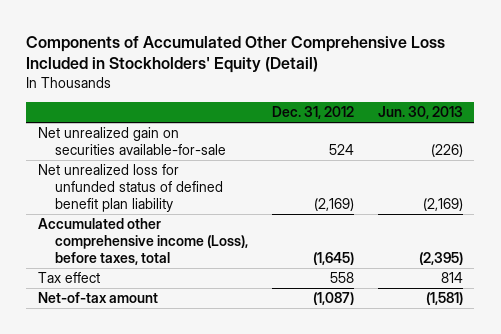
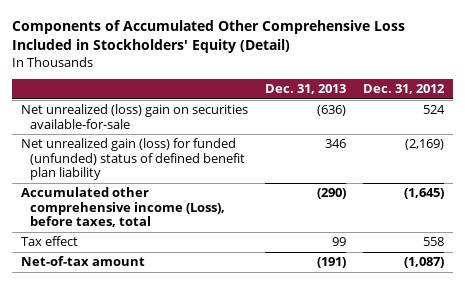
- | Dec. 31, 2012 | Jun. 30, 2013
+ | Dec. 31, 2013 | Dec. 31, 2012
- Net unrealized gain on securities available-for-sale | 524 | (226)
- Net unrealized loss for unfunded status of defined benefit plan liability | (2,169) | (2,169)
+ Net unrealized (loss) gain on securities available-for-sale | (636) | 524
+ Net unrealized gain (loss) for funded (unfunded) status of defined benefit plan liability | 346 | (2,169)

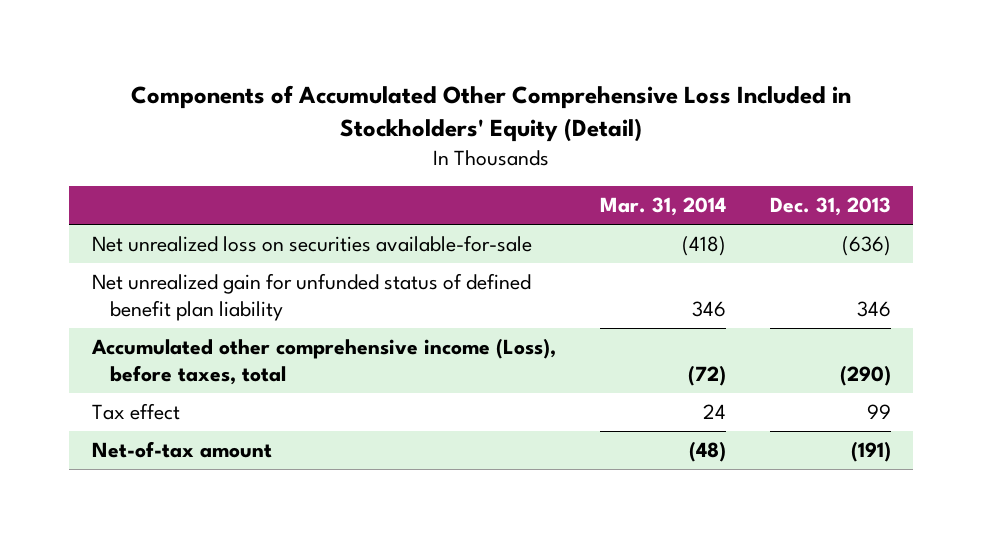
- | Dec. 31, 2013 | Dec. 31, 2012
+ | Mar. 31, 2014 | Dec. 31, 2013
- Net unrealized (loss) gain on securities available-for-sale | (636) | 524
- Net unrealized gain (loss) for funded (unfunded) status of defined benefit plan liability | 346 | (2,169)
+ Net unrealized loss on securities available-for-sale | (418) | (636)
+ Net unrealized gain for unfunded status of defined benefit plan liability | 346 | 346

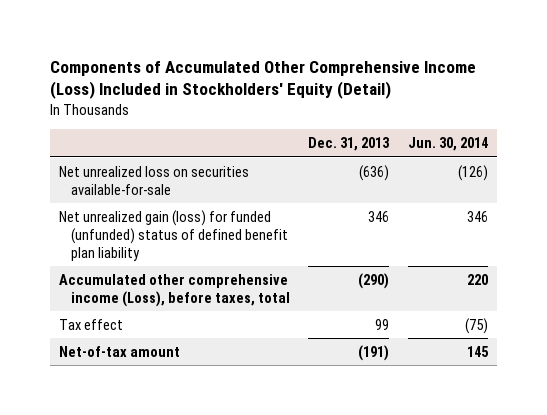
- Components of Accumulated Other Comprehensive Loss Included in Stockholders' Equity (Detail)
+ Components of Accumulated Other Comprehensive Income (Loss) Included in Stockholders' Equity (Detail)
- | Mar. 31, 2014 | Dec. 31, 2013
+ | Dec. 31, 2013 | Jun. 30, 2014
- Net unrealized gain for unfunded status of defined benefit plan liability | 346 | 346
+ Net unrealized gain (loss) for funded (unfunded) status of defined benefit plan liability | 346 | 346

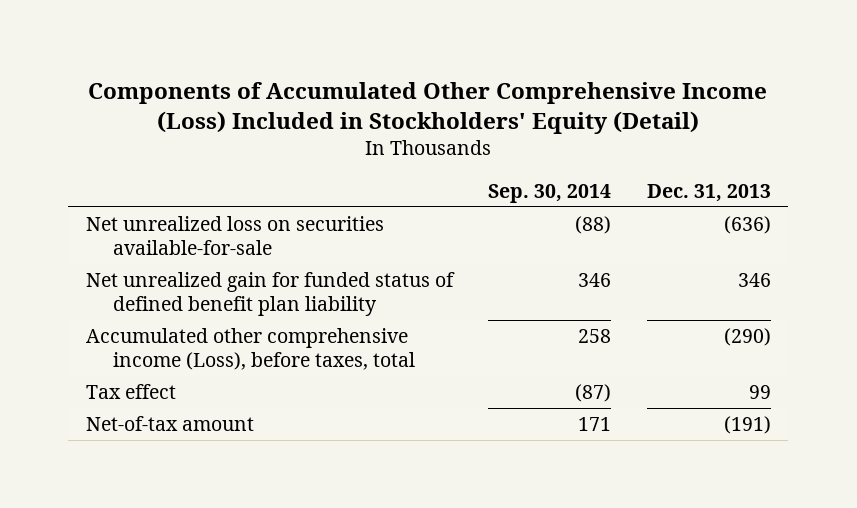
- | Dec. 31, 2013 | Jun. 30, 2014
+ | Sep. 30, 2014 | Dec. 31, 2013
- Net unrealized gain (loss) for funded (unfunded) status of defined benefit plan liability | 346 | 346
+ Net unrealized gain for funded status of defined benefit plan liability | 346 | 346

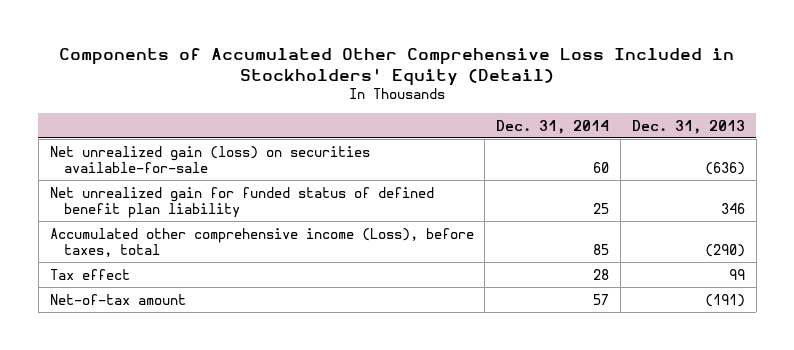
- Components of Accumulated Other Comprehensive Income (Loss) Included in Stockholders' Equity (Detail)
+ Components of Accumulated Other Comprehensive Loss Included in Stockholders' Equity (Detail)
- | Sep. 30, 2014 | Dec. 31, 2013
+ | Dec. 31, 2014 | Dec. 31, 2013
- Net unrealized loss on securities available-for-sale | (88) | (636)
+ Net unrealized gain (loss) on securities available-for-sale | 60 | (636)

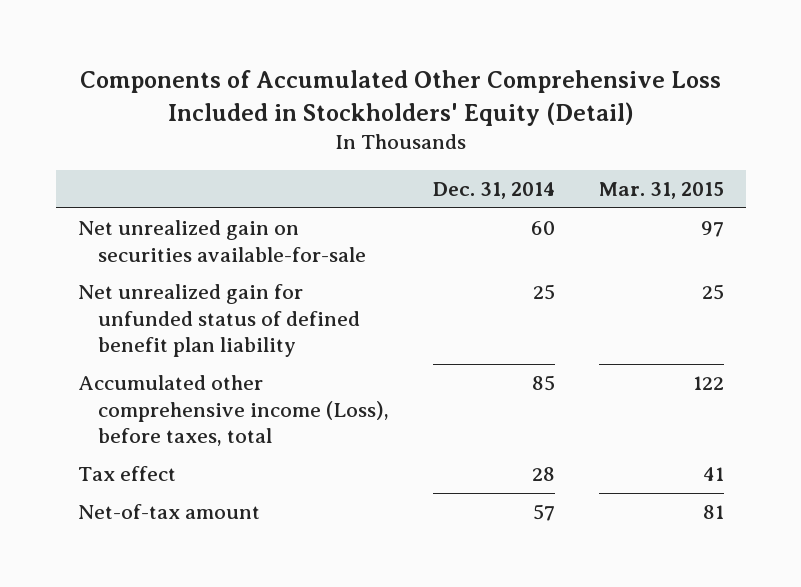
- | Dec. 31, 2014 | Dec. 31, 2013
+ | Dec. 31, 2014 | Mar. 31, 2015
- Net unrealized gain (loss) on securities available-for-sale | 60 | (636)
- Net unrealized gain for funded status of defined benefit plan liability | 25 | 346
+ Net unrealized gain on securities available-for-sale | 60 | 97
+ Net unrealized gain for unfunded status of defined benefit plan liability | 25 | 25

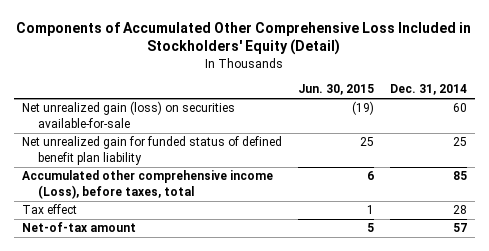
- | Dec. 31, 2014 | Mar. 31, 2015
+ | Jun. 30, 2015 | Dec. 31, 2014
- Net unrealized gain on securities available-for-sale | 60 | 97
- Net unrealized gain for unfunded status of defined benefit plan liability | 25 | 25
+ Net unrealized gain (loss) on securities available-for-sale | (19) | 60
+ Net unrealized gain for funded status of defined benefit plan liability | 25 | 25

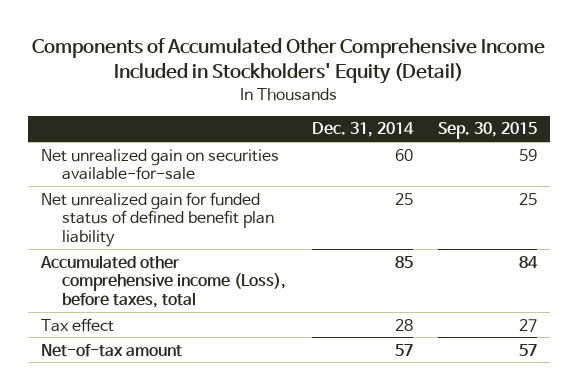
- Components of Accumulated Other Comprehensive Loss Included in Stockholders' Equity (Detail)
+ Components of Accumulated Other Comprehensive Income Included in Stockholders' Equity (Detail)
- | Jun. 30, 2015 | Dec. 31, 2014
+ | Dec. 31, 2014 | Sep. 30, 2015
- Net unrealized gain (loss) on securities available-for-sale | (19) | 60
+ Net unrealized gain on securities available-for-sale | 60 | 59

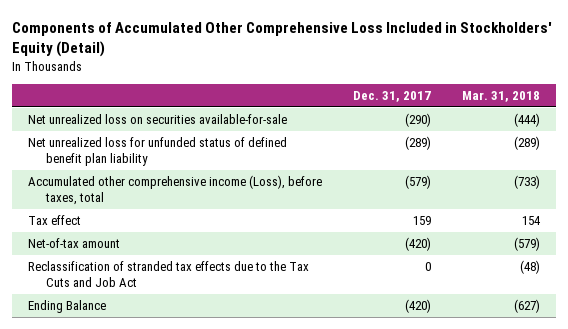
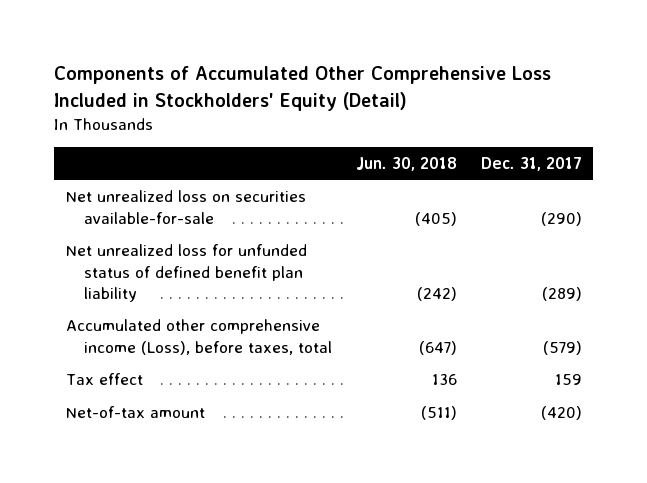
- | Dec. 31, 2017 | Mar. 31, 2018
+ | Jun. 30, 2018 | Dec. 31, 2017
- Reclassification of stranded tax effects due to the Tax Cuts and Job Act | 0 | (48)
- Ending Balance | (420) | (627)

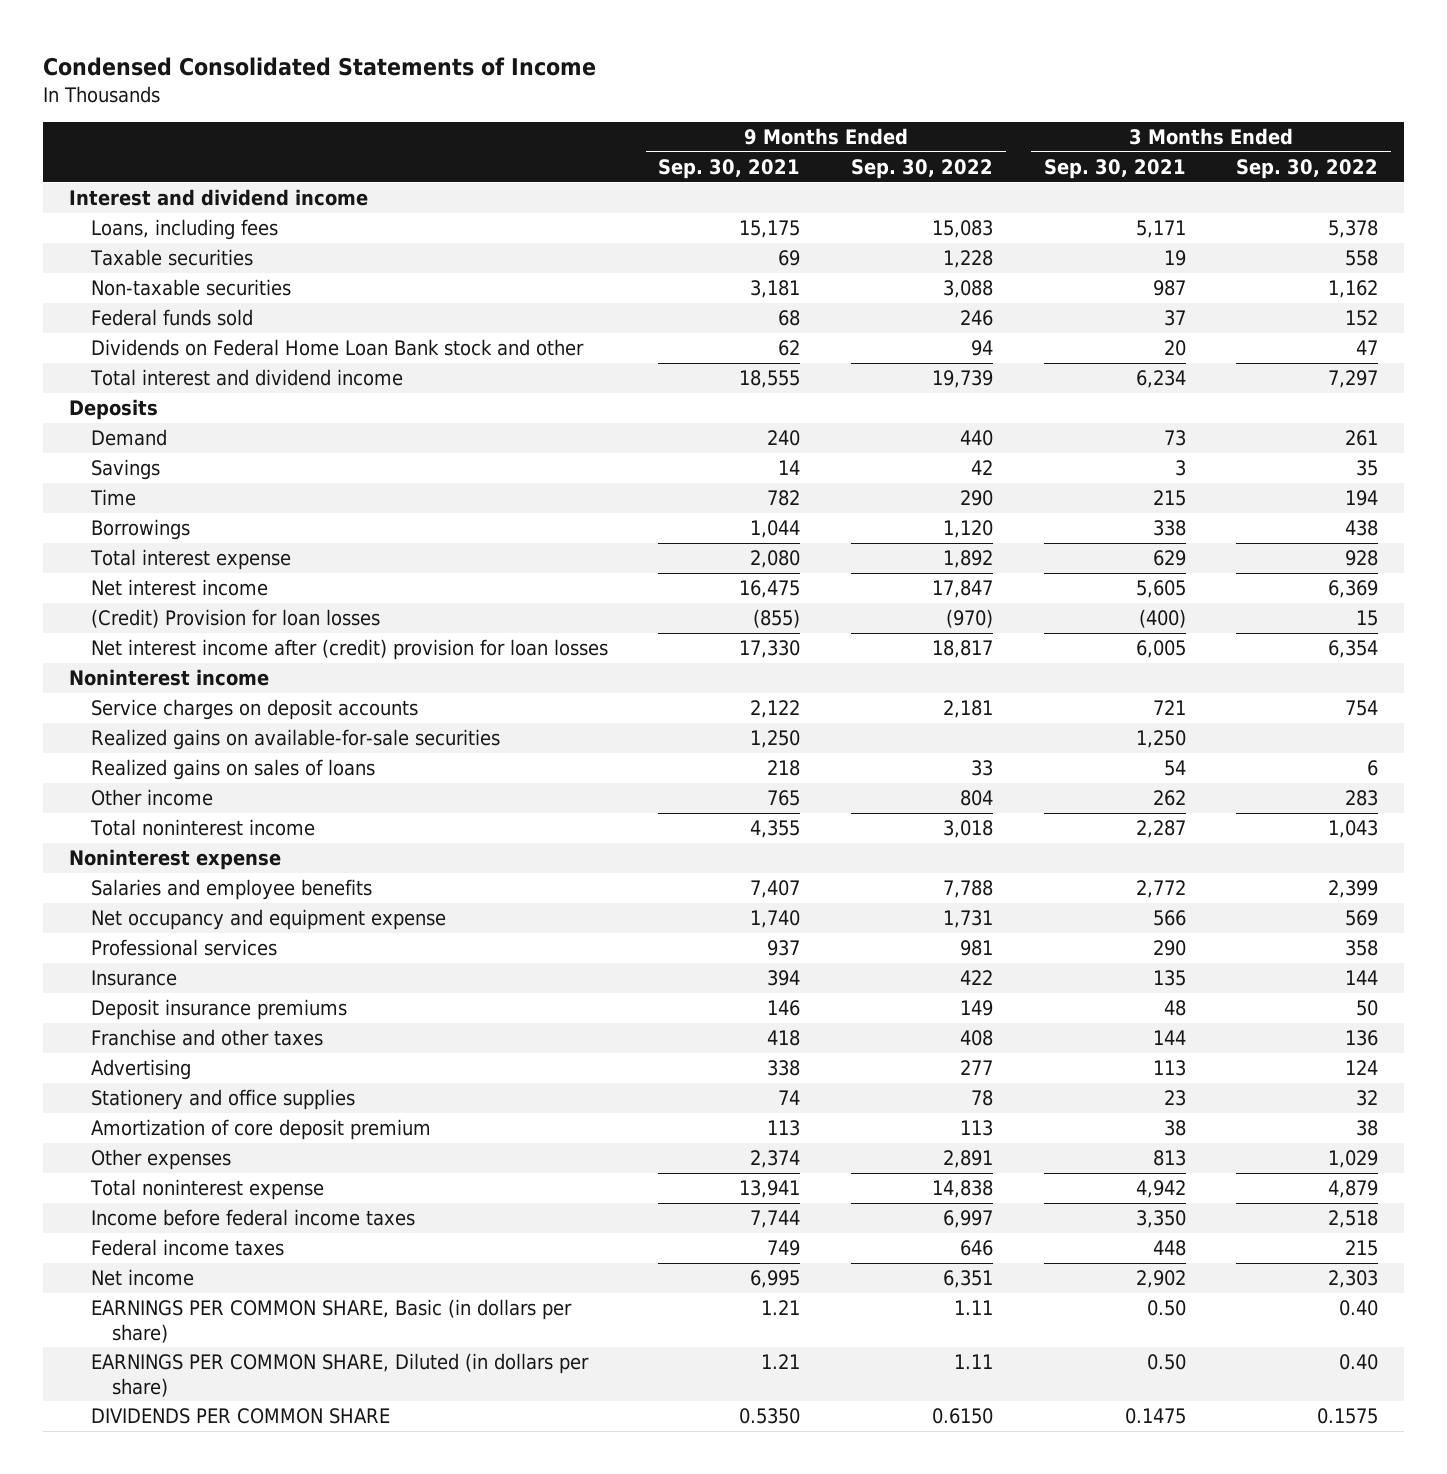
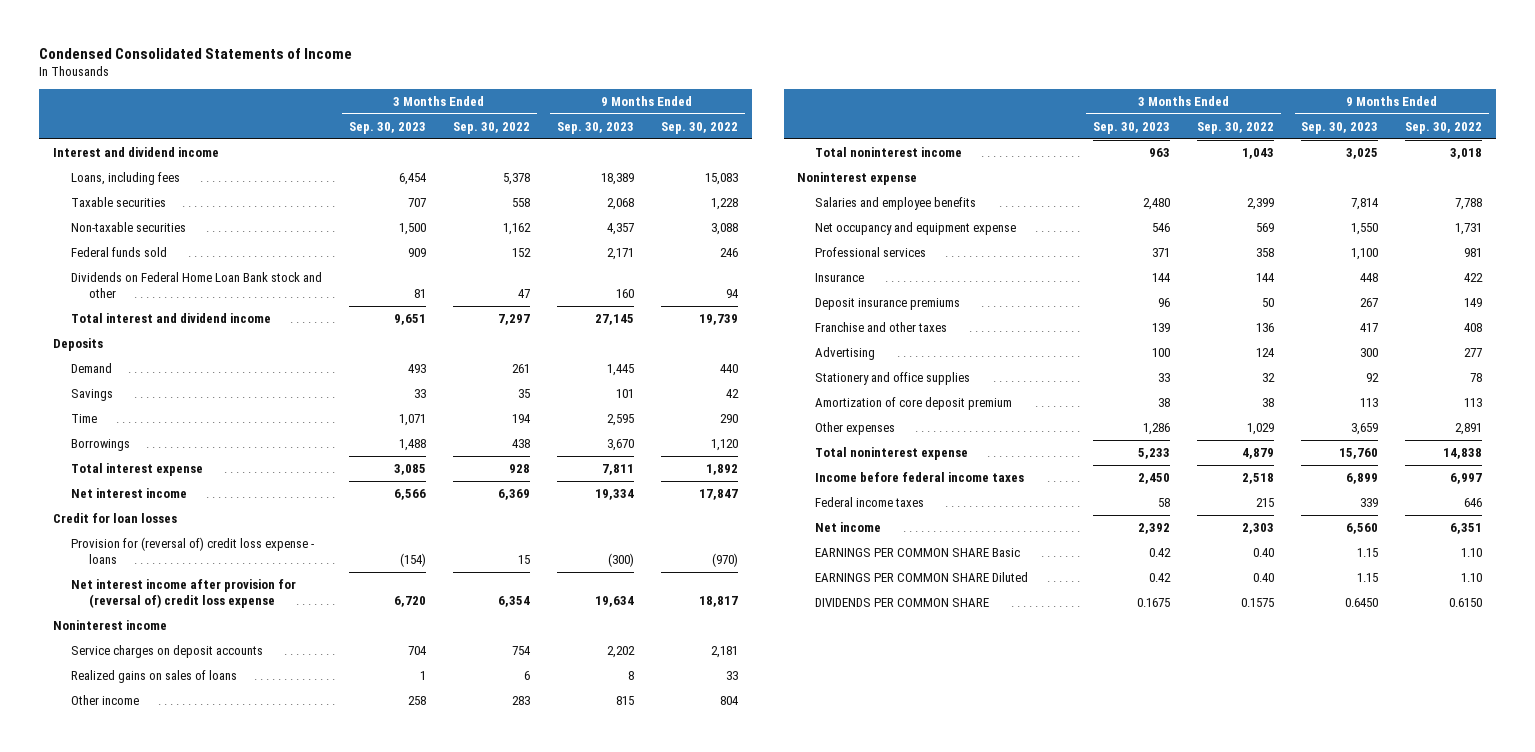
- | 9 Months Ended Sep. 30, 2021 | 9 Months Ended Sep. 30, 2022 | 3 Months Ended Sep. 30, 2021 | 3 Months Ended Sep. 30, 2022
+ | 3 Months Ended Sep. 30, 2023 | 3 Months Ended Sep. 30, 2022 | 9 Months Ended Sep. 30, 2023 | 9 Months Ended Sep. 30, 2022
- (Credit) Provision for loan losses | (855) | (970) | (400) | 15
- Net interest income after (credit) provision for loan losses | 17,330 | 18,817 | 6,005 | 6,354
+ Credit for loan losses
+ Provision for (reversal of) credit loss expense - loans | (154) | 15 | (300) | (970)
+ Net interest income after provision for (reversal of) credit loss expense | 6,720 | 6,354 | 19,634 | 18,817
- Realized gains on available-for-sale securities | 1,250 | | 1,250 |
- EARNINGS PER COMMON SHARE, Basic (in dollars per share) | 1.21 | 1.11 | 0.50 | 0.40
- EARNINGS PER COMMON SHARE, Diluted (in dollars per share) | 1.21 | 1.11 | 0.50 | 0.40
+ EARNINGS PER COMMON SHARE Basic | 0.42 | 0.40 | 1.15 | 1.10
+ EARNINGS PER COMMON SHARE Diluted | 0.42 | 0.40 | 1.15 | 1.10

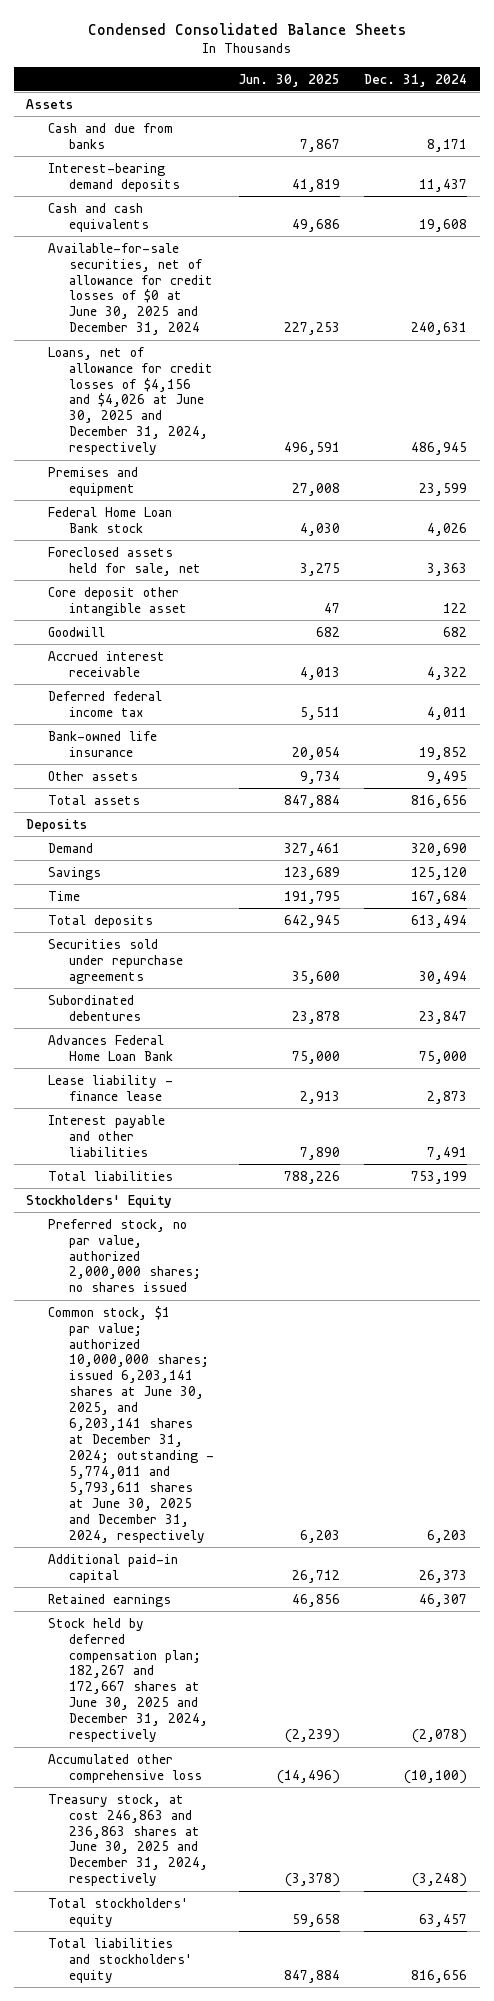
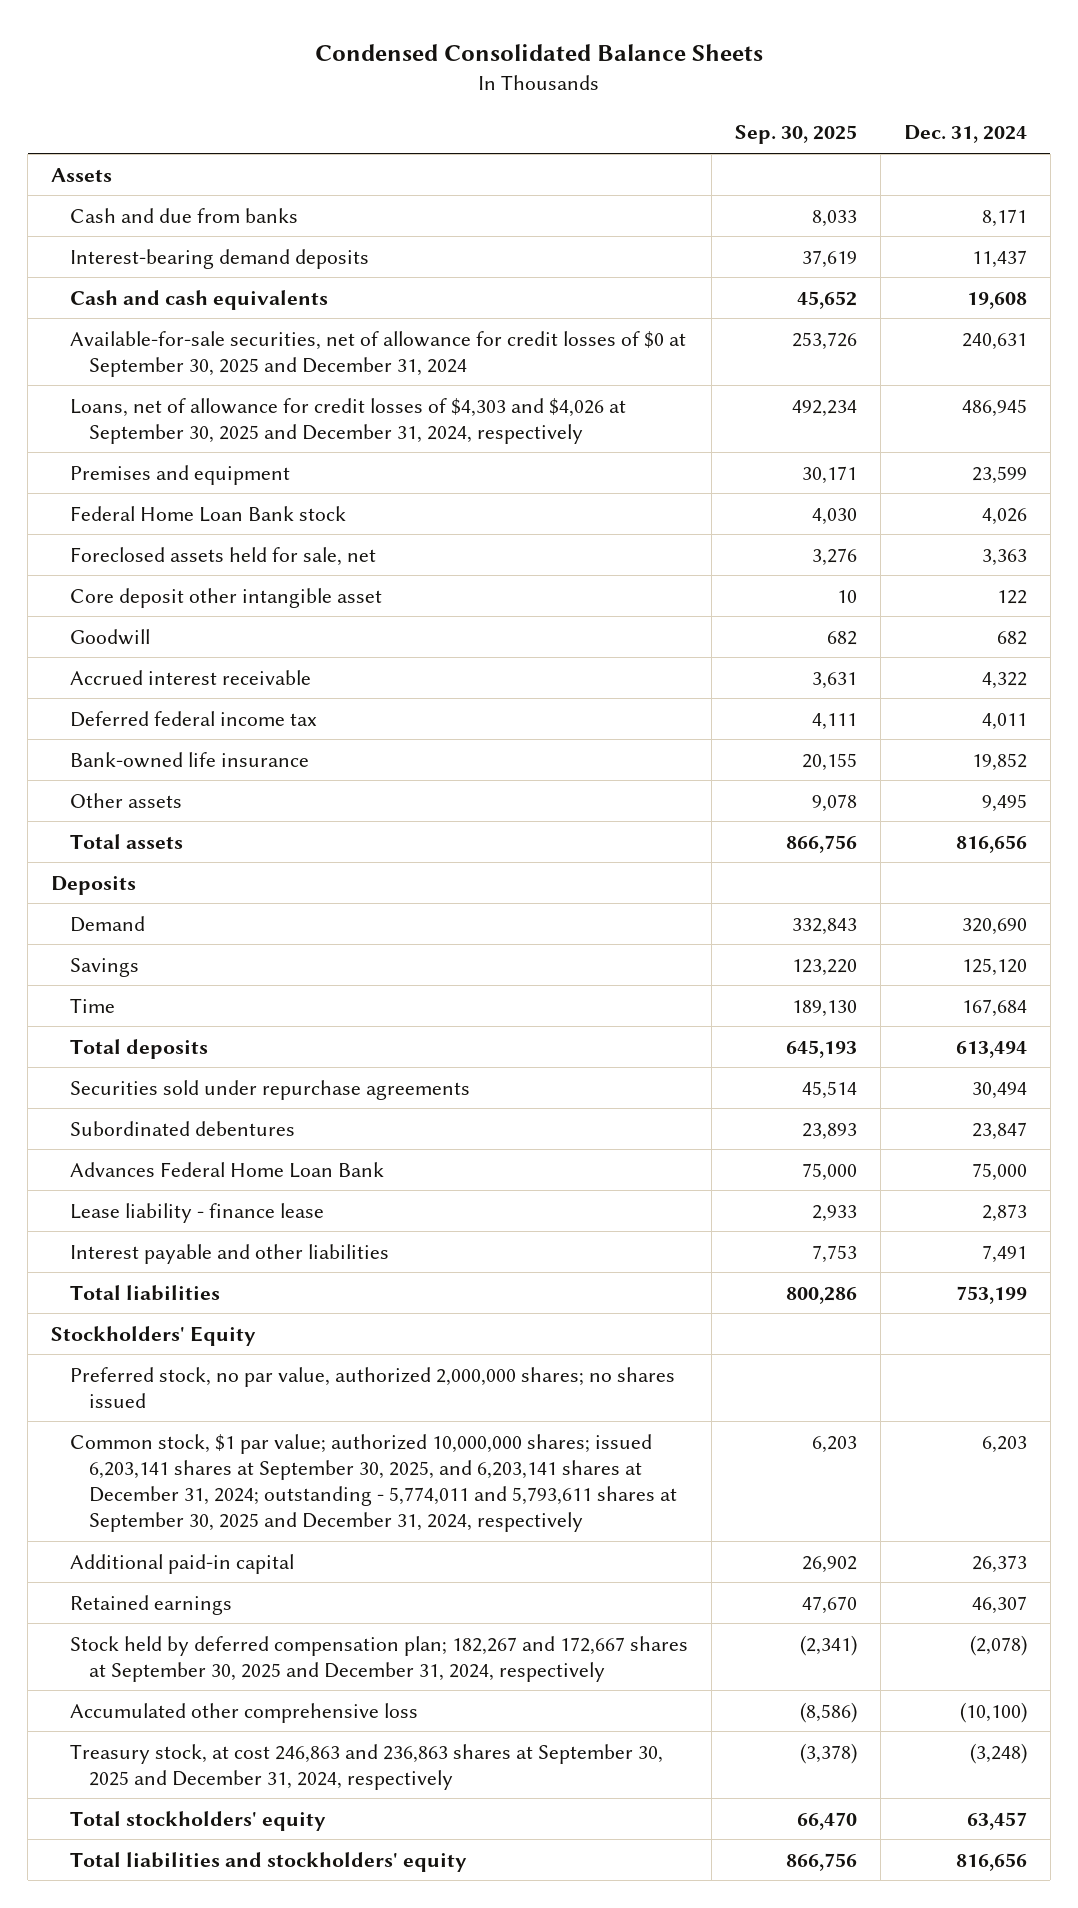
- | Jun. 30, 2025 | Dec. 31, 2024
+ | Sep. 30, 2025 | Dec. 31, 2024
- Available-for-sale securities, net of allowance for credit losses of $0 at June 30, 2025 and December 31, 2024 | 227,253 | 240,631
- Loans, net of allowance for credit losses of $4,156 and $4,026 at June 30, 2025 and December 31, 2024, respectively | 496,591 | 486,945
+ Available-for-sale securities, net of allowance for credit losses of $0 at September 30, 2025 and December 31, 2024 | 253,726 | 240,631
+ Loans, net of allowance for credit losses of $4,303 and $4,026 at September 30, 2025 and December 31, 2024, respectively | 492,234 | 486,945
- Common stock, $1 par value; authorized 10,000,000 shares; issued 6,203,141 shares at June 30, 2025, and 6,203,141 shares at December 31, 2024; outstanding - 5,774,011 and 5,793,611 shares at June 30, 2025 and December 31, 2024, respectively | 6,203 | 6,203
+ Common stock, $1 par value; authorized 10,000,000 shares; issued 6,203,141 shares at September 30, 2025, and 6,203,141 shares at December 31, 2024; outstanding - 5,774,011 and 5,793,611 shares at September 30, 2025 and December 31, 2024, respectively | 6,203 | 6,203
- Stock held by deferred compensation plan; 182,267 and 172,667 shares at June 30, 2025 and December 31, 2024, respectively | (2,239) | (2,078)
+ Stock held by deferred compensation plan; 182,267 and 172,667 shares at September 30, 2025 and December 31, 2024, respectively | (2,341) | (2,078)
- Treasury stock, at cost 246,863 and 236,863 shares at June 30, 2025 and December 31, 2024, respectively | (3,378) | (3,248)
+ Treasury stock, at cost 246,863 and 236,863 shares at September 30, 2025 and December 31, 2024, respectively | (3,378) | (3,248)

